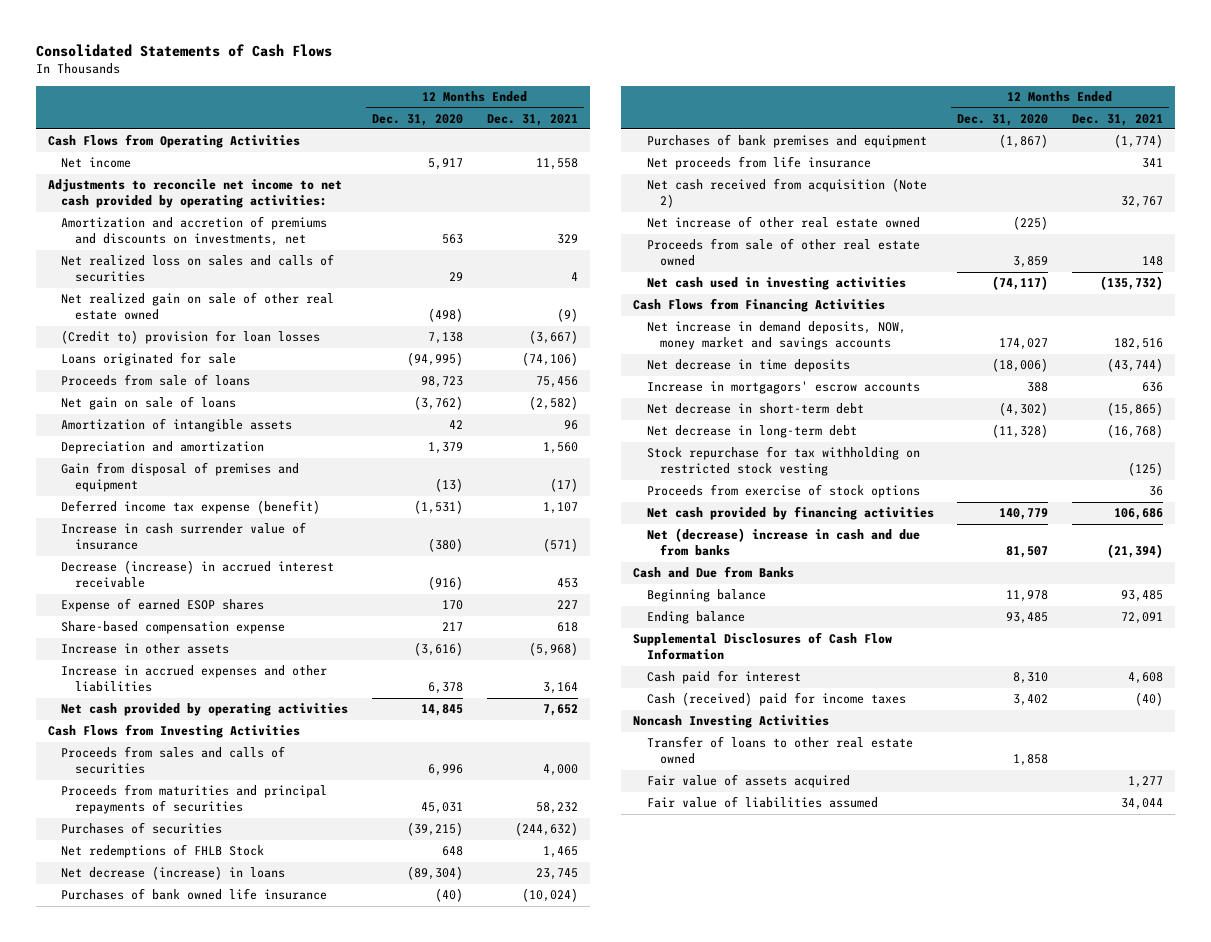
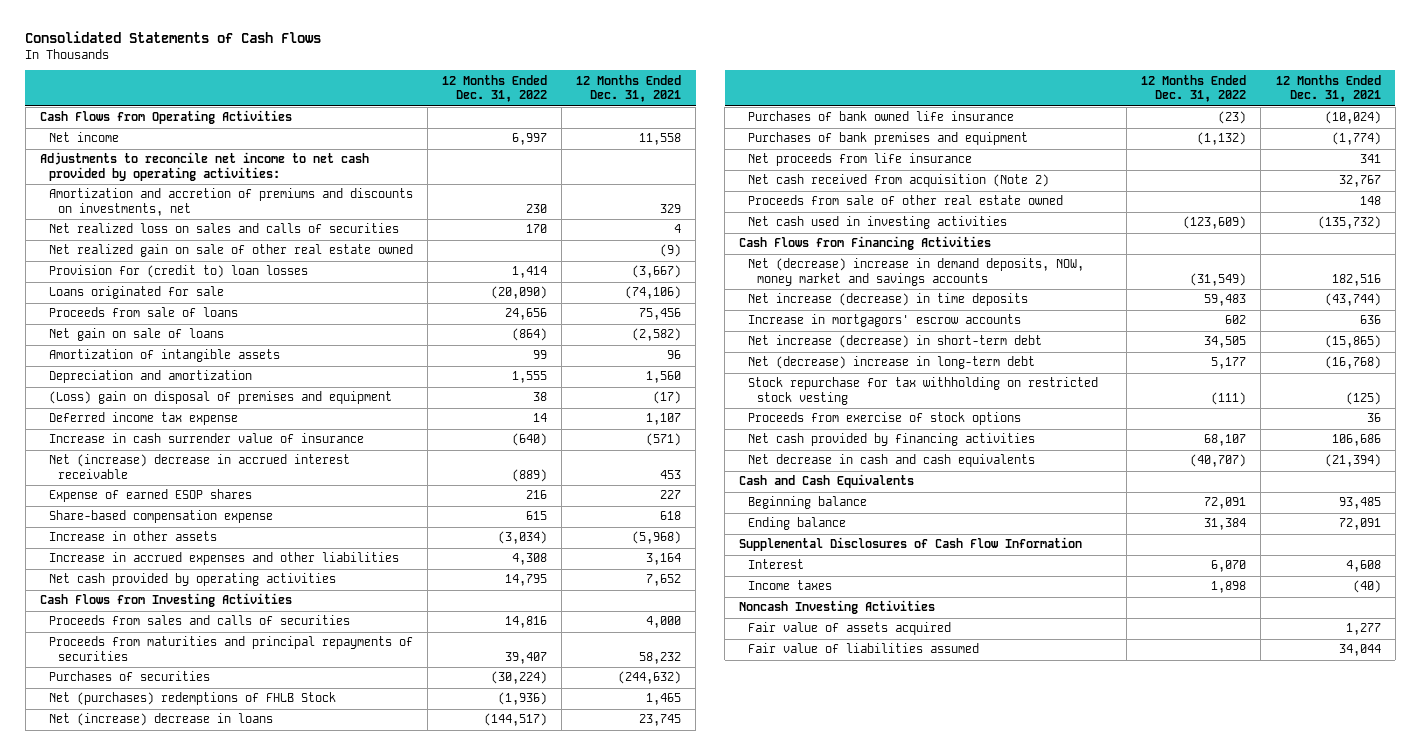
- | 12 Months Ended Dec. 31, 2020 | 12 Months Ended Dec. 31, 2021
+ | 12 Months Ended Dec. 31, 2022 | 12 Months Ended Dec. 31, 2021
- (Credit to) provision for loan losses | 7,138 | (3,667)
+ Provision for (credit to) loan losses | 1,414 | (3,667)
- Gain from disposal of premises and equipment | (13) | (17)
- Deferred income tax expense (benefit) | (1,531) | 1,107
+ (Loss) gain on disposal of premises and equipment | 38 | (17)
+ Deferred income tax expense | 14 | 1,107
- Decrease (increase) in accrued interest receivable | (916) | 453
+ Net (increase) decrease in accrued interest receivable | (889) | 453
- Net redemptions of FHLB Stock | 648 | 1,465
- Net decrease (increase) in loans | (89,304) | 23,745
+ Net (purchases) redemptions of FHLB Stock | (1,936) | 1,465
+ Net (increase) decrease in loans | (144,517) | 23,745
- Net increase of other real estate owned | (225) |
- Net increase in demand deposits, NOW, money market and savings accounts | 174,027 | 182,516
- Net decrease in time deposits | (18,006) | (43,744)
+ Net (decrease) increase in demand deposits, NOW, money market and savings accounts | (31,549) | 182,516
+ Net increase (decrease) in time deposits | 59,483 | (43,744)
- Net decrease in short-term debt | (4,302) | (15,865)
- Net decrease in long-term debt | (11,328) | (16,768)
+ Net increase (decrease) in short-term debt | 34,505 | (15,865)
+ Net (decrease) increase in long-term debt | 5,177 | (16,768)
- Net (decrease) increase in cash and due from banks | 81,507 | (21,394)
- Cash and Due from Banks
+ Net decrease in cash and cash equivalents | (40,707) | (21,394)
+ Cash and Cash Equivalents
- Cash paid for interest | 8,310 | 4,608
- Cash (received) paid for income taxes | 3,402 | (40)
+ Interest | 6,070 | 4,608
+ Income taxes | 1,898 | (40)
- Transfer of loans to other real estate owned | 1,858 |

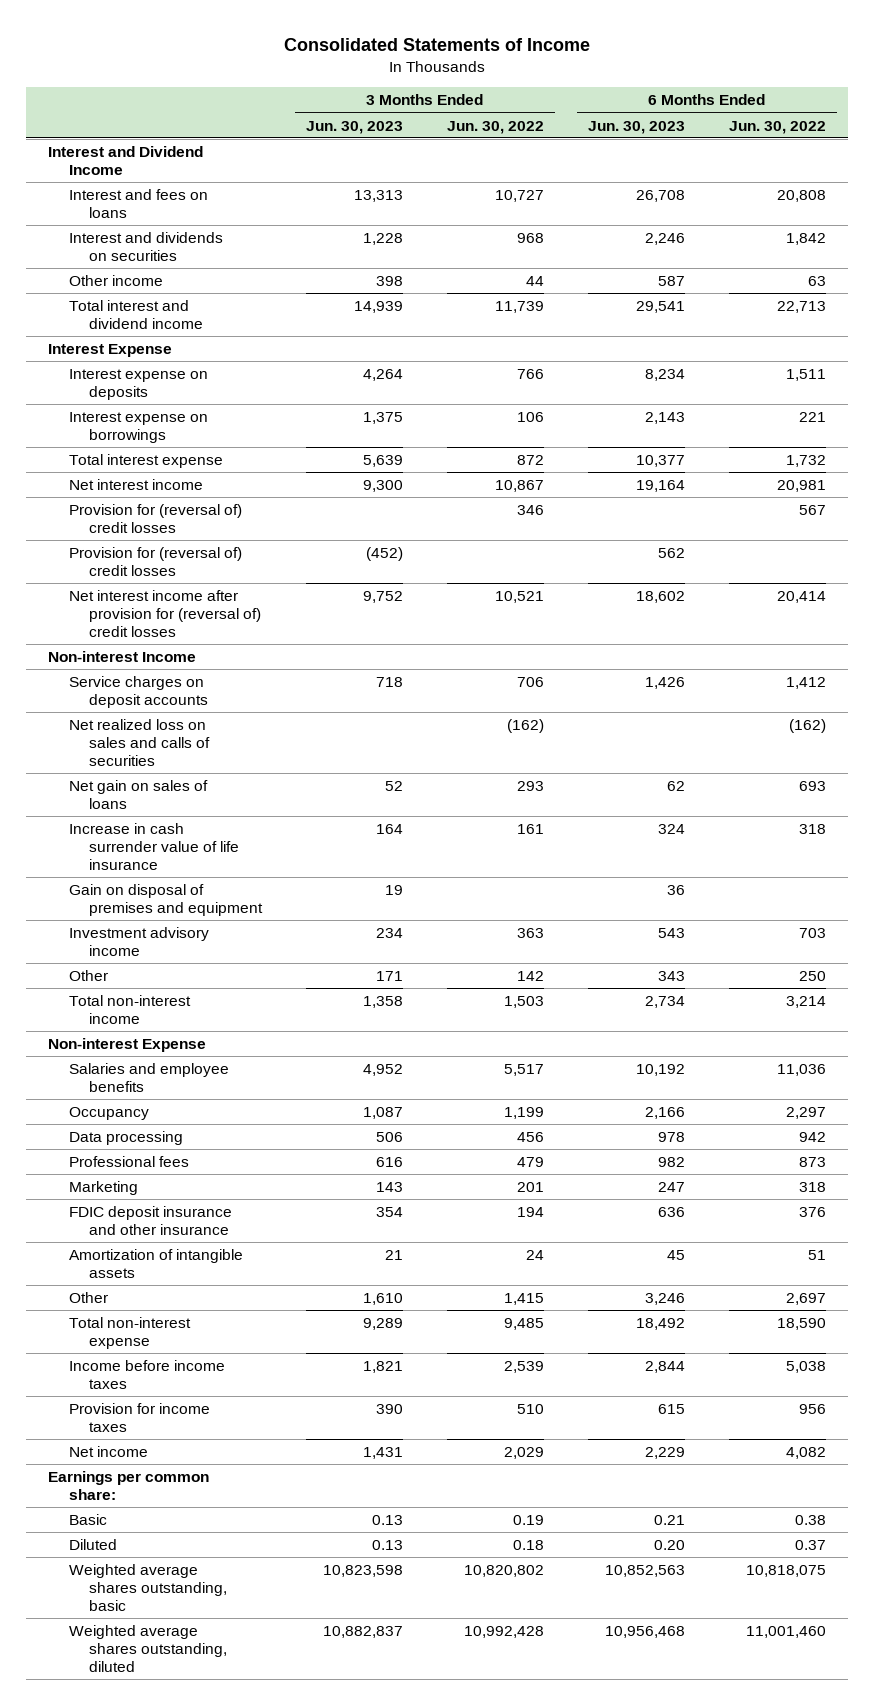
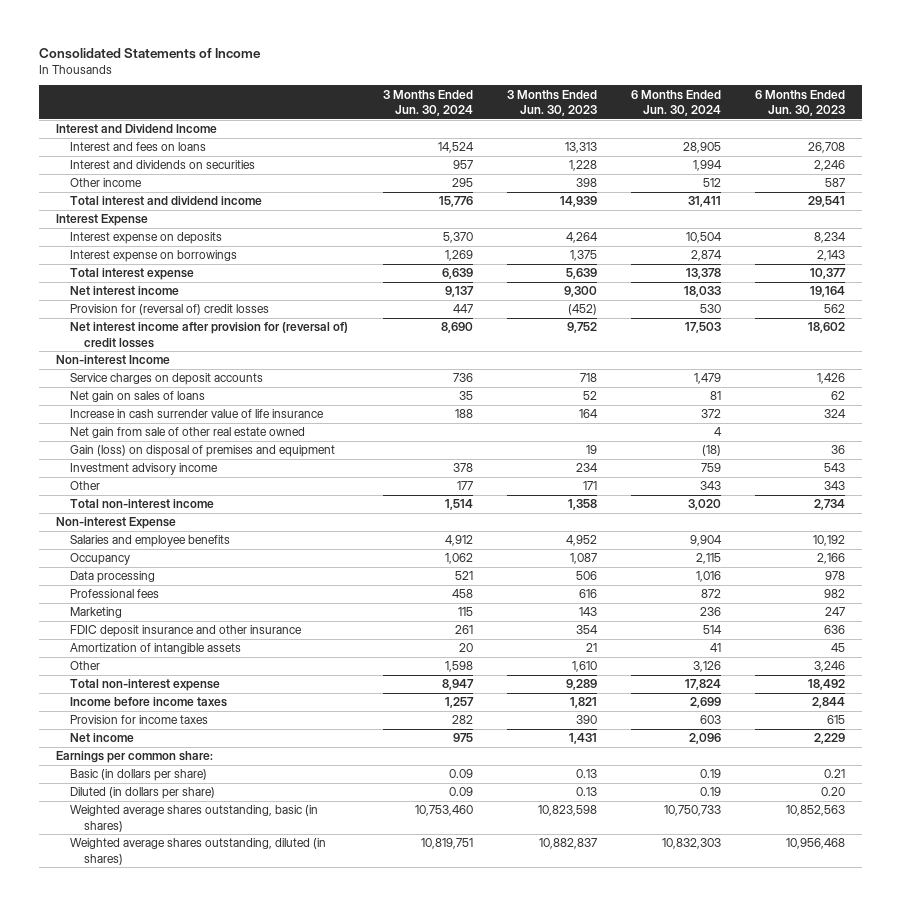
- | 3 Months Ended Jun. 30, 2023 | 3 Months Ended Jun. 30, 2022 | 6 Months Ended Jun. 30, 2023 | 6 Months Ended Jun. 30, 2022
+ | 3 Months Ended Jun. 30, 2024 | 3 Months Ended Jun. 30, 2023 | 6 Months Ended Jun. 30, 2024 | 6 Months Ended Jun. 30, 2023
- Provision for (reversal of) credit losses | | 346 | | 567
- Net realized loss on sales and calls of securities | | (162) | | (162)
- Gain on disposal of premises and equipment | 19 | | 36 |
+ Net gain from sale of other real estate owned | | | 4 |
+ Gain (loss) on disposal of premises and equipment | | 19 | (18) | 36
- Basic | 0.13 | 0.19 | 0.21 | 0.38
- Diluted | 0.13 | 0.18 | 0.20 | 0.37
- Weighted average shares outstanding, basic | 10,823,598 | 10,820,802 | 10,852,563 | 10,818,075
- Weighted average shares outstanding, diluted | 10,882,837 | 10,992,428 | 10,956,468 | 11,001,460
+ Basic (in dollars per share) | 0.09 | 0.13 | 0.19 | 0.21
+ Diluted (in dollars per share) | 0.09 | 0.13 | 0.19 | 0.20
+ Weighted average shares outstanding, basic (in shares) | 10,753,460 | 10,823,598 | 10,750,733 | 10,852,563
+ Weighted average shares outstanding, diluted (in shares) | 10,819,751 | 10,882,837 | 10,832,303 | 10,956,468

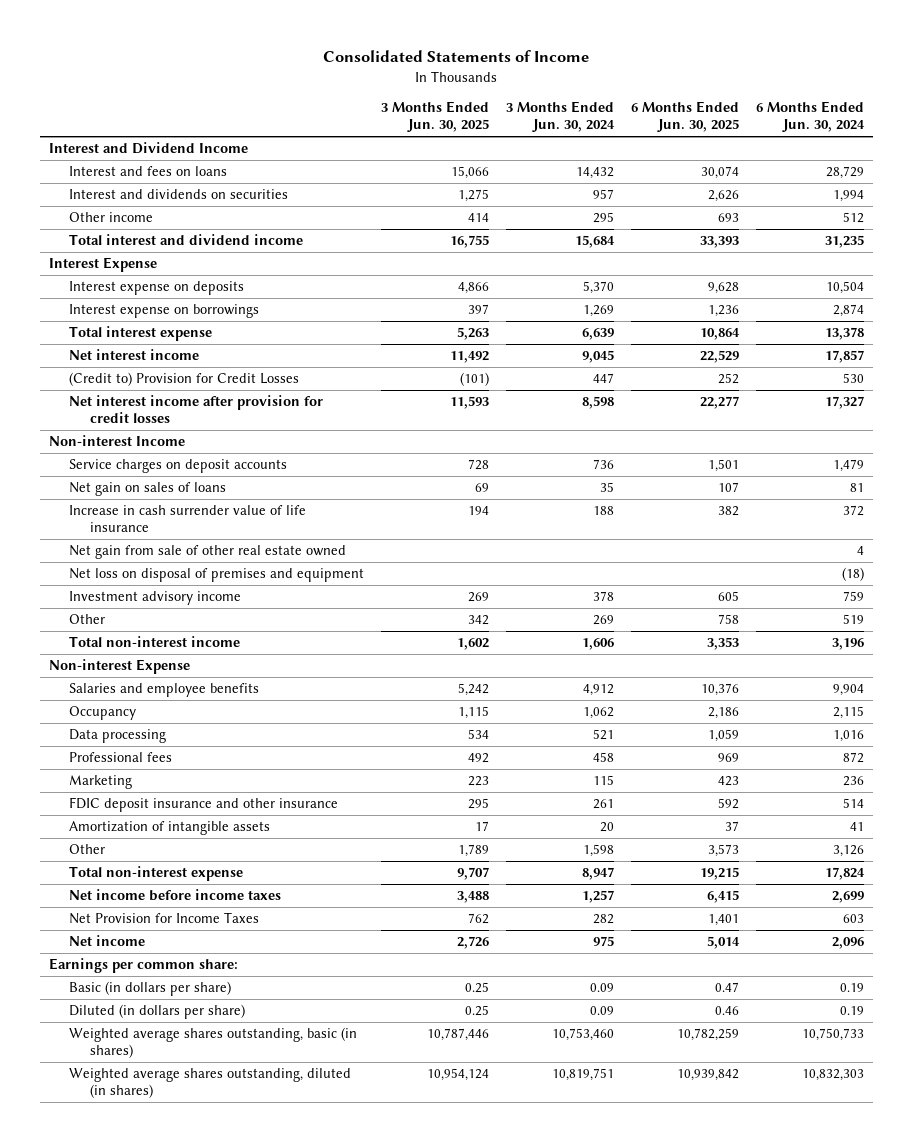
- | 3 Months Ended Jun. 30, 2024 | 3 Months Ended Jun. 30, 2023 | 6 Months Ended Jun. 30, 2024 | 6 Months Ended Jun. 30, 2023
+ | 3 Months Ended Jun. 30, 2025 | 3 Months Ended Jun. 30, 2024 | 6 Months Ended Jun. 30, 2025 | 6 Months Ended Jun. 30, 2024
- Interest and fees on loans | 14,524 | 13,313 | 28,905 | 26,708
+ Interest and fees on loans | 15,066 | 14,432 | 30,074 | 28,729
- Total interest and dividend income | 15,776 | 14,939 | 31,411 | 29,541
+ Total interest and dividend income | 16,755 | 15,684 | 33,393 | 31,235
- Net interest income | 9,137 | 9,300 | 18,033 | 19,164
- Provision for (reversal of) credit losses | 447 | (452) | 530 | 562
- Net interest income after provision for (reversal of) credit losses | 8,690 | 9,752 | 17,503 | 18,602
+ Net interest income | 11,492 | 9,045 | 22,529 | 17,857
+ (Credit to) Provision for Credit Losses | (101) | 447 | 252 | 530
+ Net interest income after provision for credit losses | 11,593 | 8,598 | 22,277 | 17,327
- Gain (loss) on disposal of premises and equipment | | 19 | (18) | 36
+ Net loss on disposal of premises and equipment | | | | (18)
- Other | 177 | 171 | 343 | 343
- Total non-interest income | 1,514 | 1,358 | 3,020 | 2,734
+ Other | 342 | 269 | 758 | 519
+ Total non-interest income | 1,602 | 1,606 | 3,353 | 3,196
- Income before income taxes | 1,257 | 1,821 | 2,699 | 2,844
- Provision for income taxes | 282 | 390 | 603 | 615
+ Net income before income taxes | 3,488 | 1,257 | 6,415 | 2,699
+ Net Provision for Income Taxes | 762 | 282 | 1,401 | 603

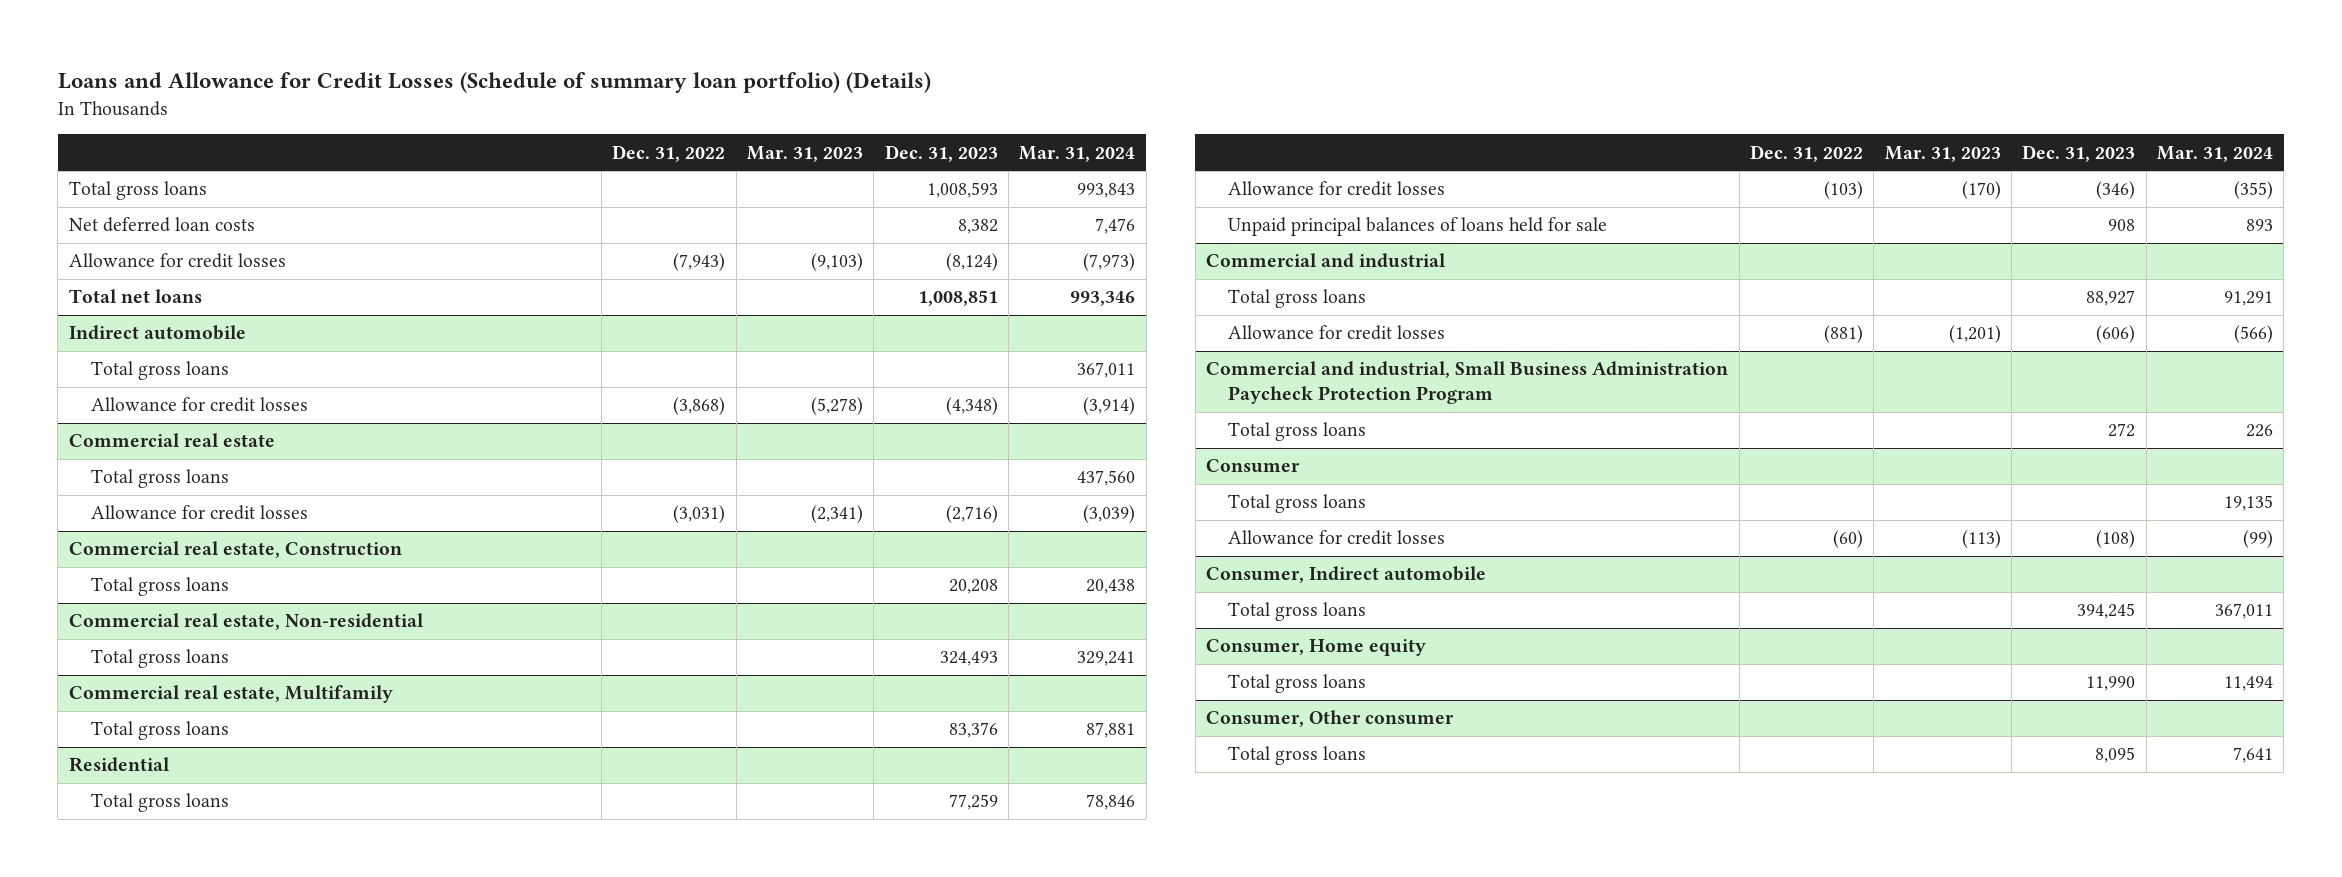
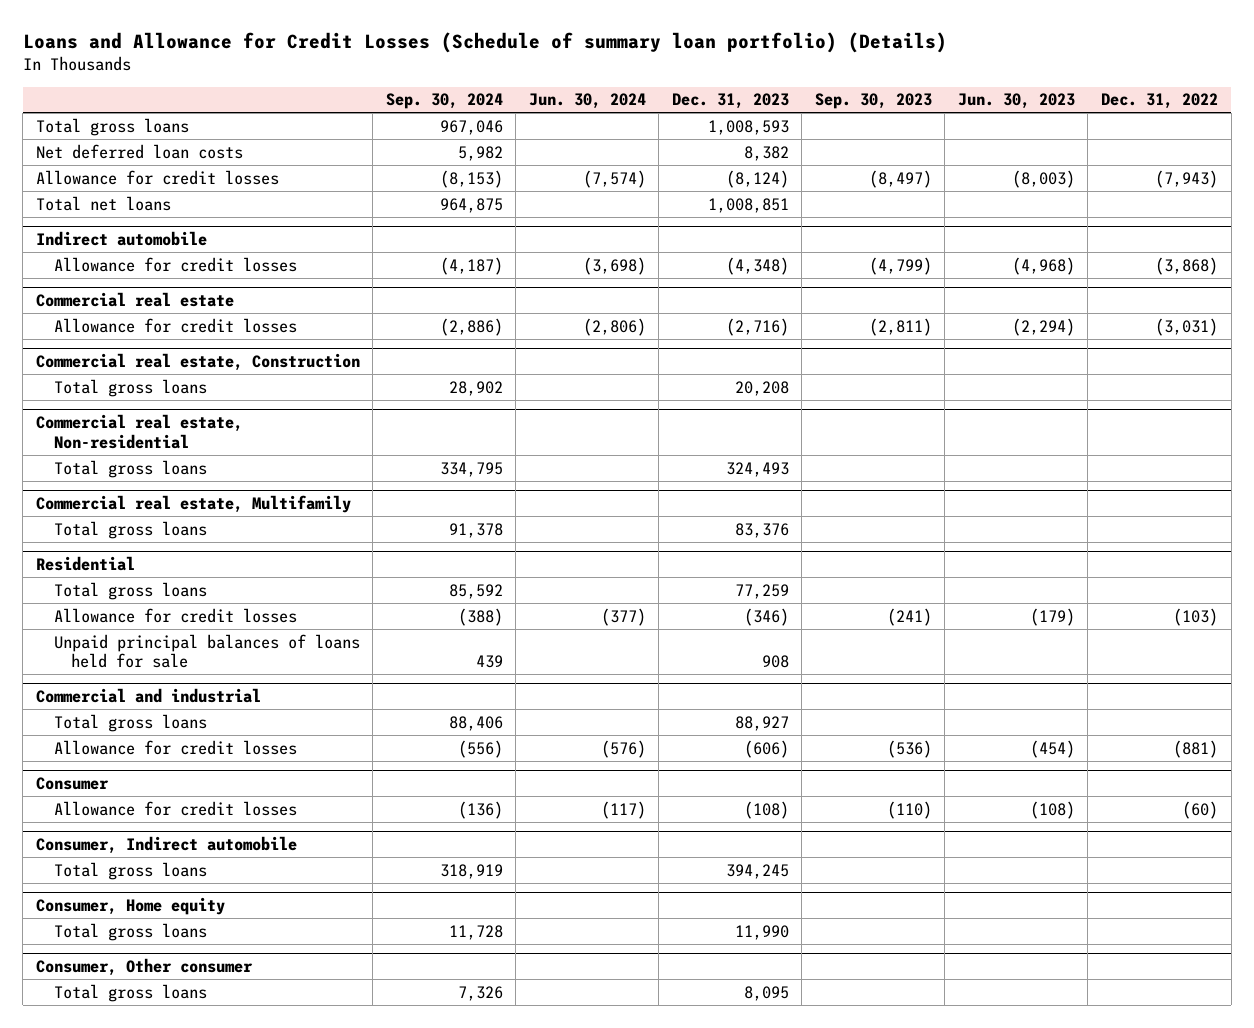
- | Dec. 31, 2022 | Mar. 31, 2023 | Dec. 31, 2023 | Mar. 31, 2024
+ | Sep. 30, 2024 | Jun. 30, 2024 | Dec. 31, 2023 | Sep. 30, 2023 | Jun. 30, 2023 | Dec. 31, 2022
@ Indirect automobile
- Total gross loans | | | | 367,011
@ Commercial real estate
- Total gross loans | | | | 437,560
- Commercial and industrial, Small Business Administration Paycheck Protection Program
- Total gross loans | | | 272 | 226
@ Consumer
- Total gross loans | | | | 19,135

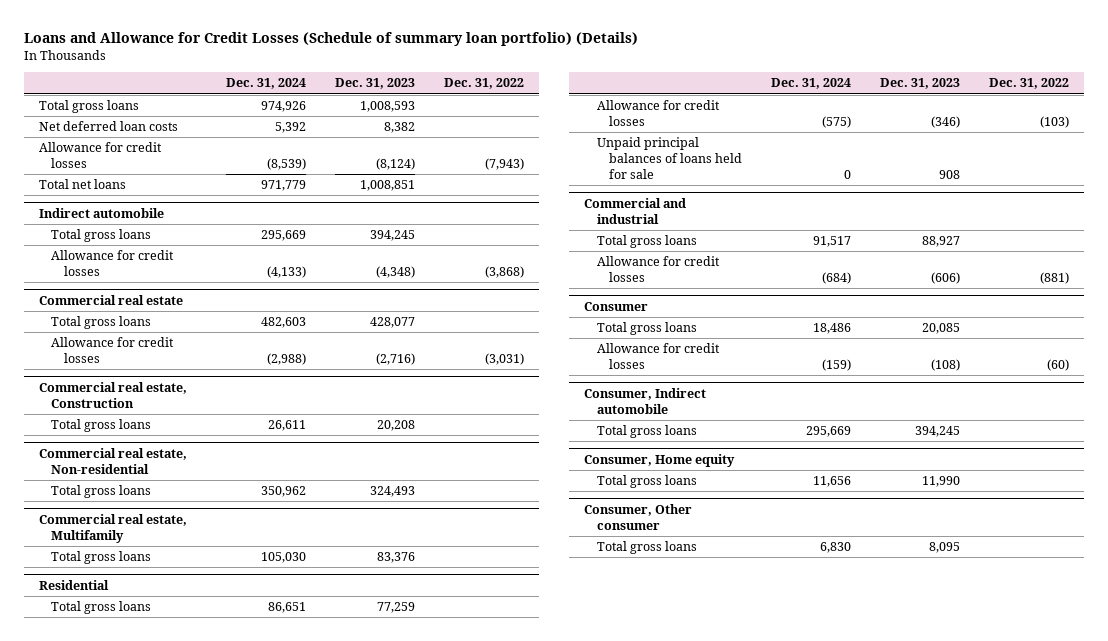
- | Sep. 30, 2024 | Jun. 30, 2024 | Dec. 31, 2023 | Sep. 30, 2023 | Jun. 30, 2023 | Dec. 31, 2022
+ | Dec. 31, 2024 | Dec. 31, 2023 | Dec. 31, 2022
@ Indirect automobile
+ Total gross loans | 295,669 | 394,245 |
@ Commercial real estate
+ Total gross loans | 482,603 | 428,077 |
@ Consumer
+ Total gross loans | 18,486 | 20,085 |

